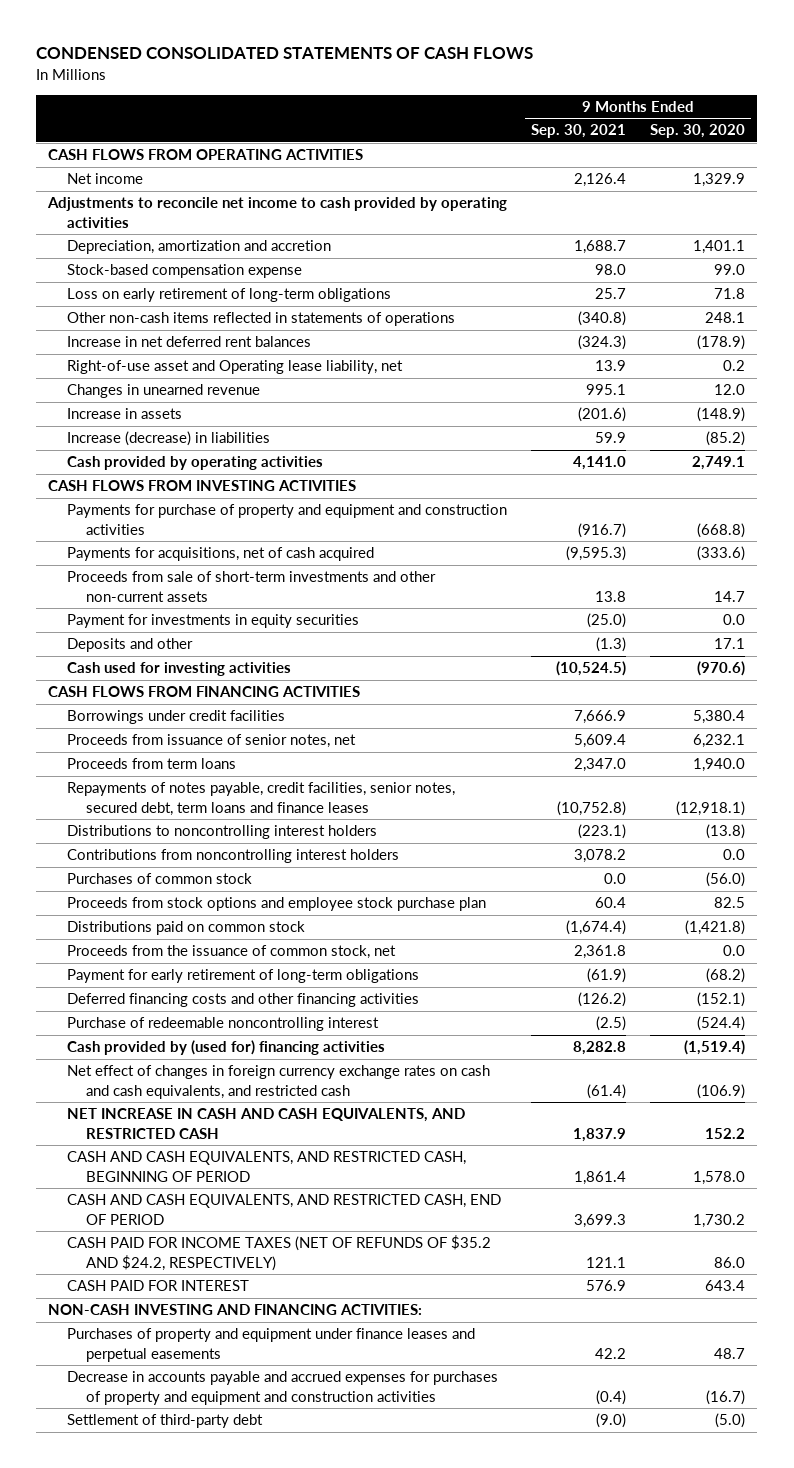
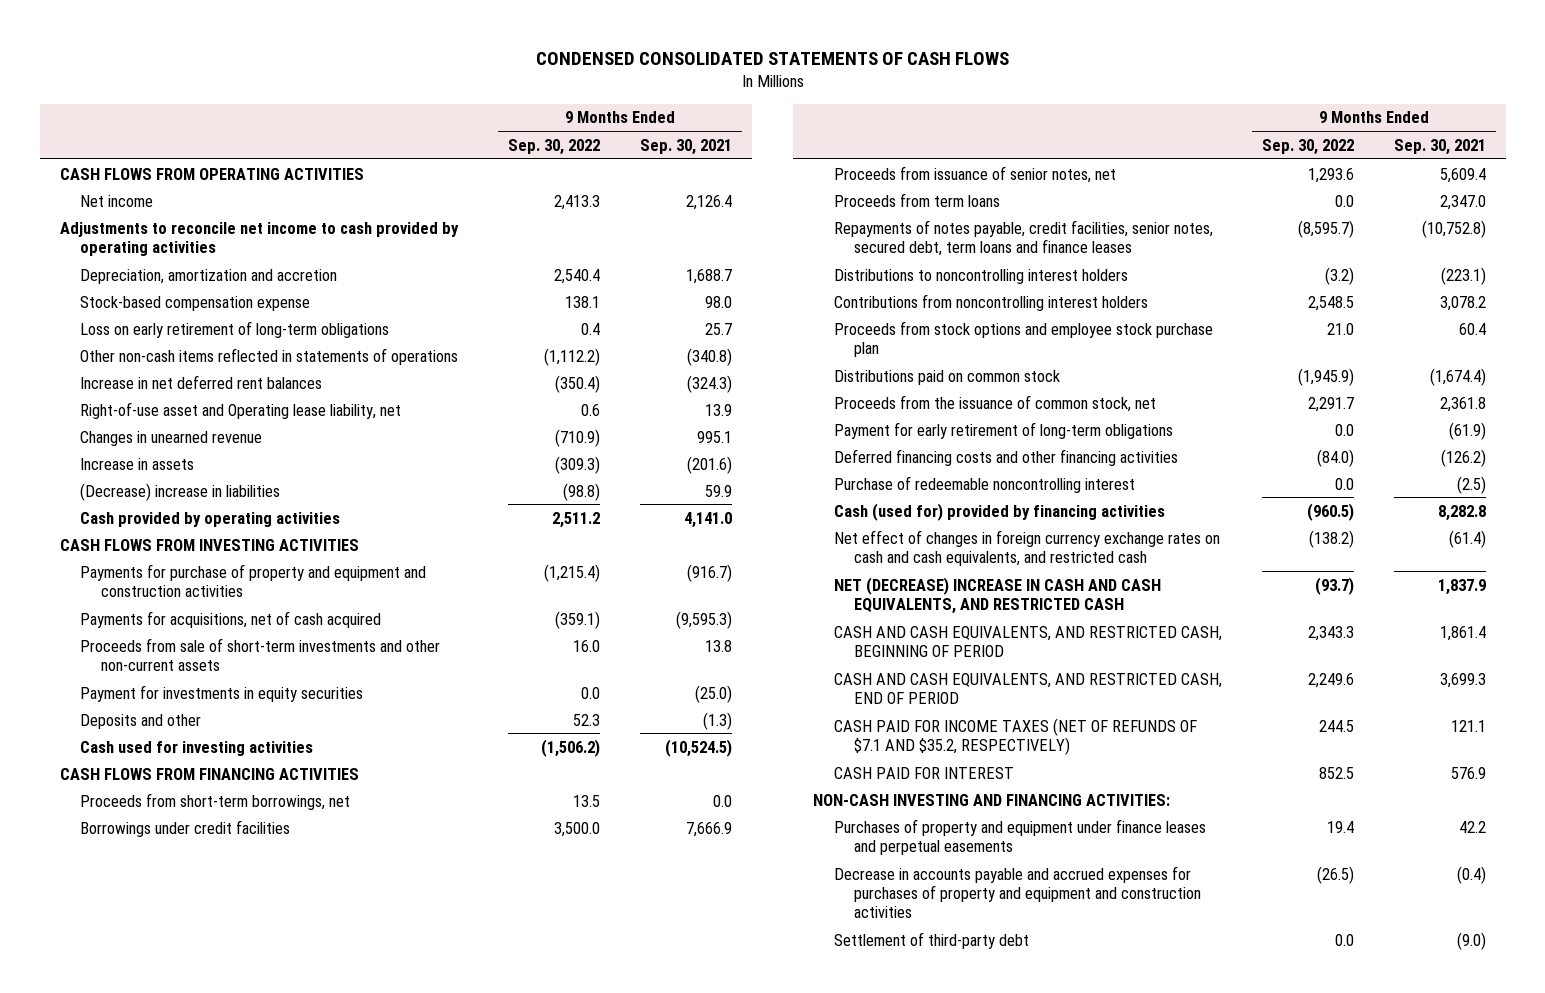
- | 9 Months Ended Sep. 30, 2021 | 9 Months Ended Sep. 30, 2020
+ | 9 Months Ended Sep. 30, 2022 | 9 Months Ended Sep. 30, 2021
- Increase (decrease) in liabilities | 59.9 | (85.2)
+ (Decrease) increase in liabilities | (98.8) | 59.9
+ Proceeds from short-term borrowings, net | 13.5 | 0.0
- Purchases of common stock | 0.0 | (56.0)
- Cash provided by (used for) financing activities | 8,282.8 | (1,519.4)
+ Cash (used for) provided by financing activities | (960.5) | 8,282.8
- NET INCREASE IN CASH AND CASH EQUIVALENTS, AND RESTRICTED CASH | 1,837.9 | 152.2
+ NET (DECREASE) INCREASE IN CASH AND CASH EQUIVALENTS, AND RESTRICTED CASH | (93.7) | 1,837.9
- CASH PAID FOR INCOME TAXES (NET OF REFUNDS OF $35.2 AND $24.2, RESPECTIVELY) | 121.1 | 86.0
+ CASH PAID FOR INCOME TAXES (NET OF REFUNDS OF $7.1 AND $35.2, RESPECTIVELY) | 244.5 | 121.1

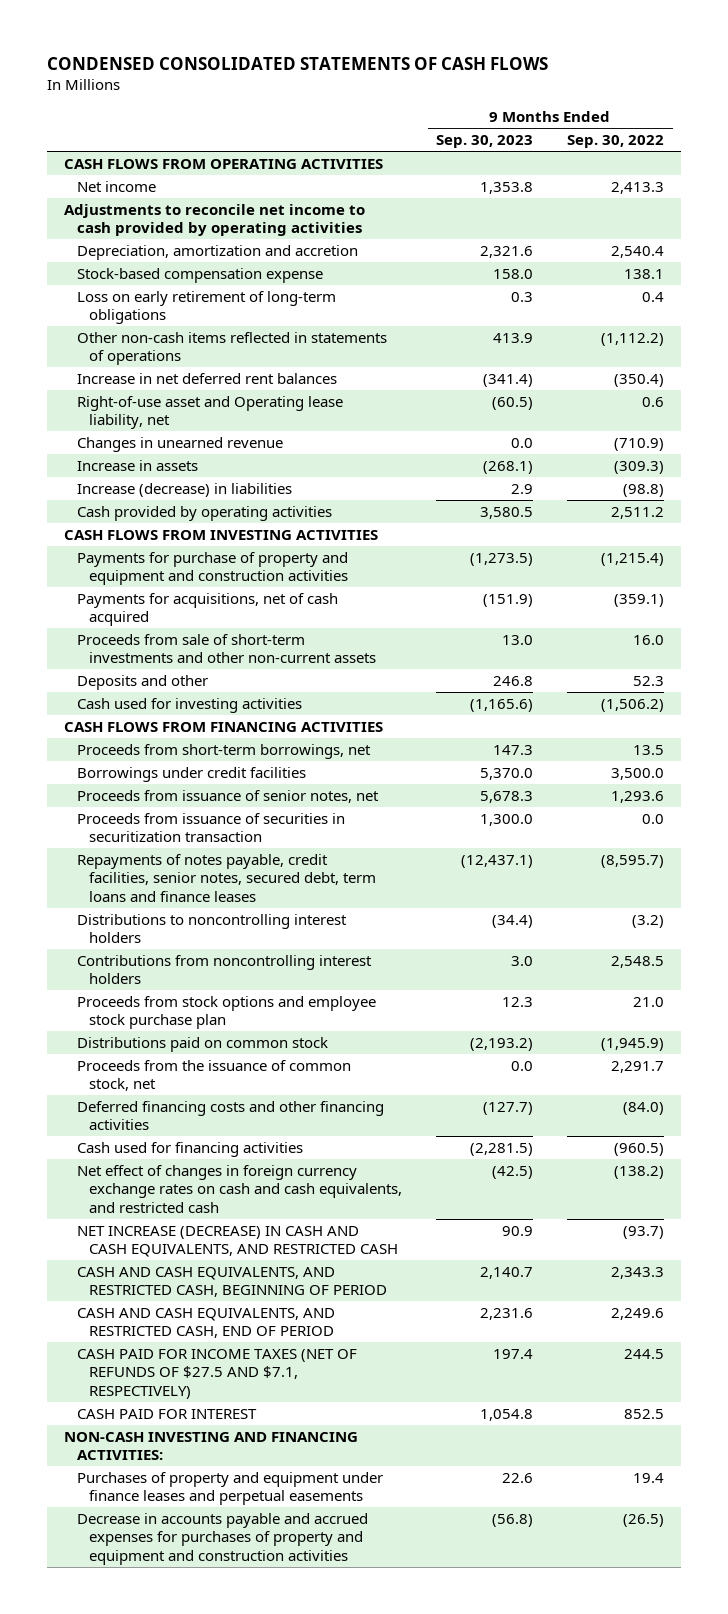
- | 9 Months Ended Sep. 30, 2022 | 9 Months Ended Sep. 30, 2021
+ | 9 Months Ended Sep. 30, 2023 | 9 Months Ended Sep. 30, 2022
- (Decrease) increase in liabilities | (98.8) | 59.9
+ Increase (decrease) in liabilities | 2.9 | (98.8)
- Payment for investments in equity securities | 0.0 | (25.0)
- Proceeds from term loans | 0.0 | 2,347.0
+ Proceeds from issuance of securities in securitization transaction | 1,300.0 | 0.0
- Payment for early retirement of long-term obligations | 0.0 | (61.9)
- Purchase of redeemable noncontrolling interest | 0.0 | (2.5)
- Cash (used for) provided by financing activities | (960.5) | 8,282.8
+ Cash used for financing activities | (2,281.5) | (960.5)
- NET (DECREASE) INCREASE IN CASH AND CASH EQUIVALENTS, AND RESTRICTED CASH | (93.7) | 1,837.9
+ NET INCREASE (DECREASE) IN CASH AND CASH EQUIVALENTS, AND RESTRICTED CASH | 90.9 | (93.7)
- CASH PAID FOR INCOME TAXES (NET OF REFUNDS OF $7.1 AND $35.2, RESPECTIVELY) | 244.5 | 121.1
+ CASH PAID FOR INCOME TAXES (NET OF REFUNDS OF $27.5 AND $7.1, RESPECTIVELY) | 197.4 | 244.5
- Settlement of third-party debt | 0.0 | (9.0)

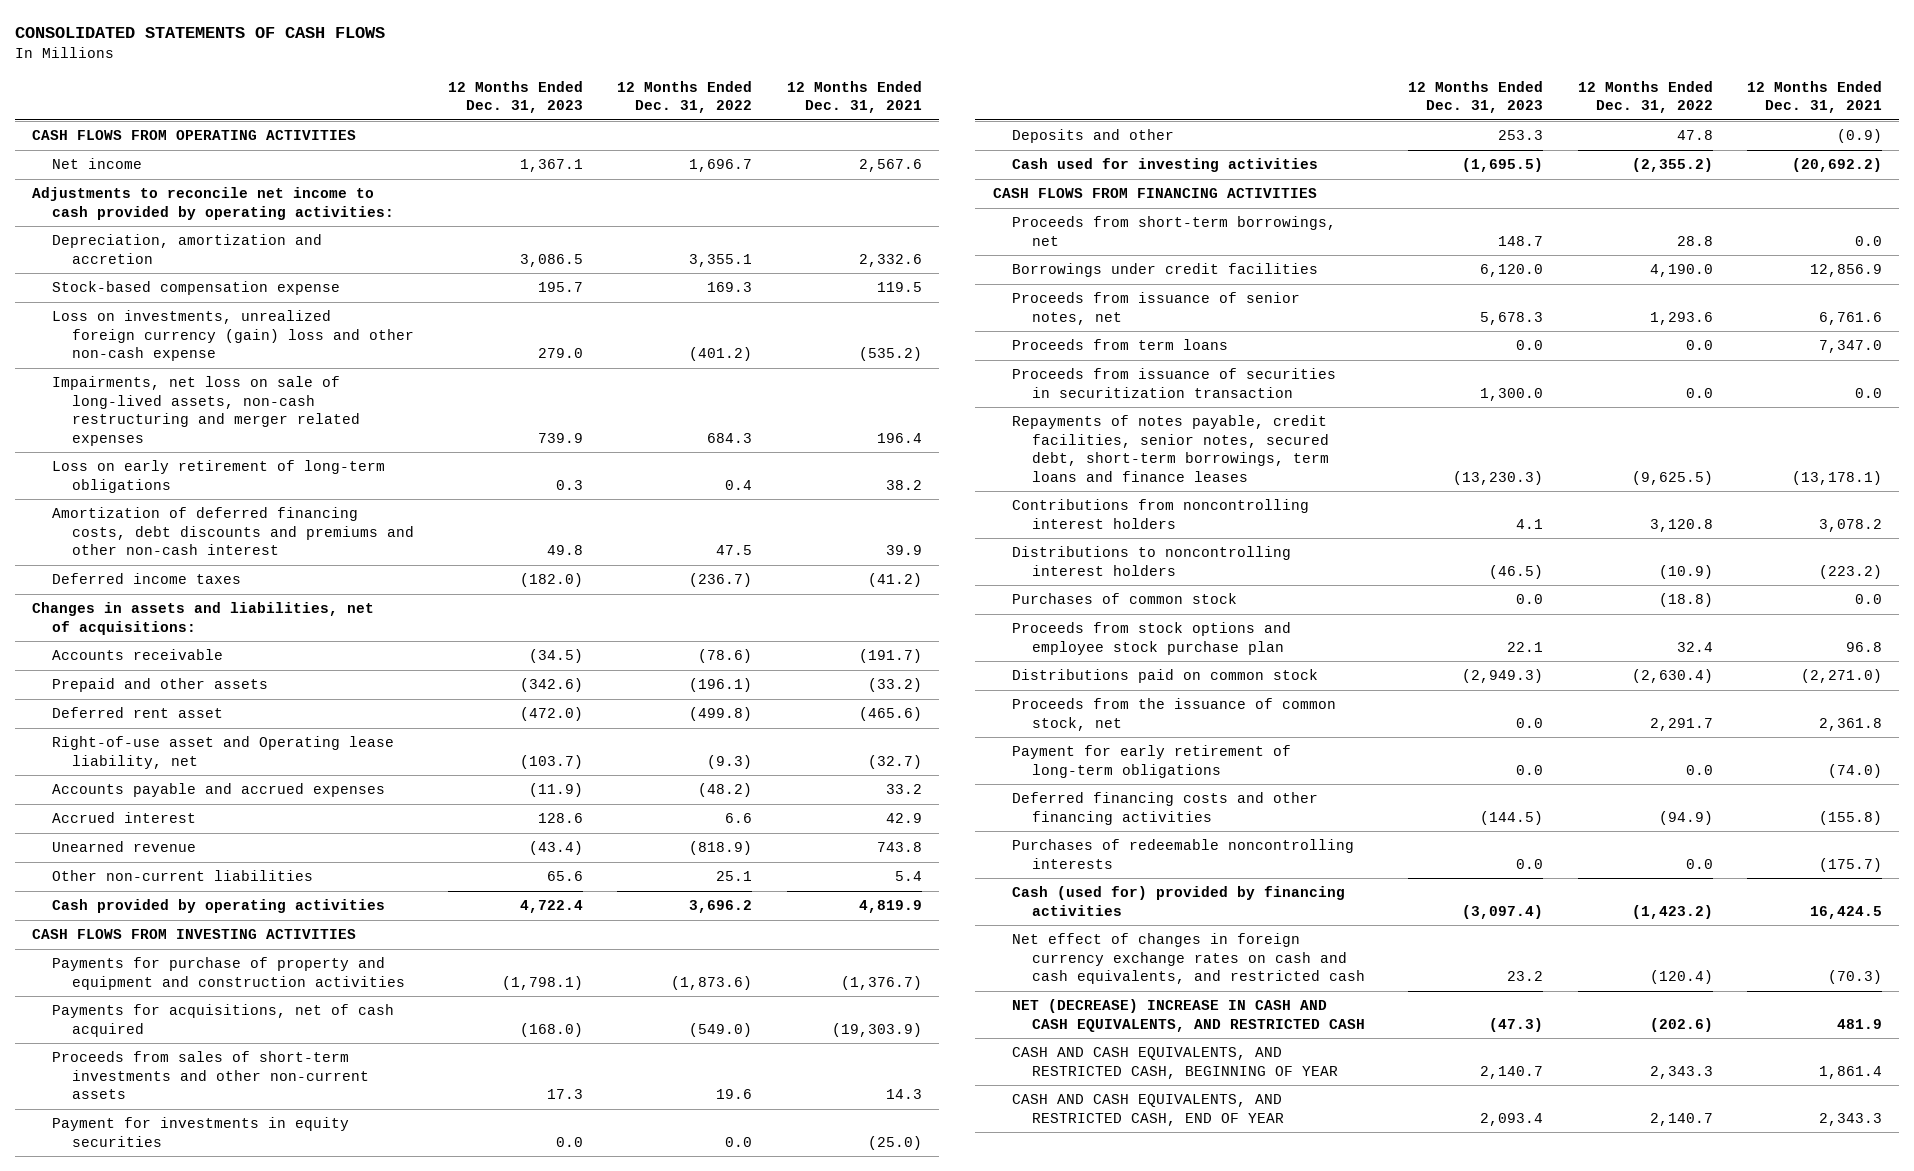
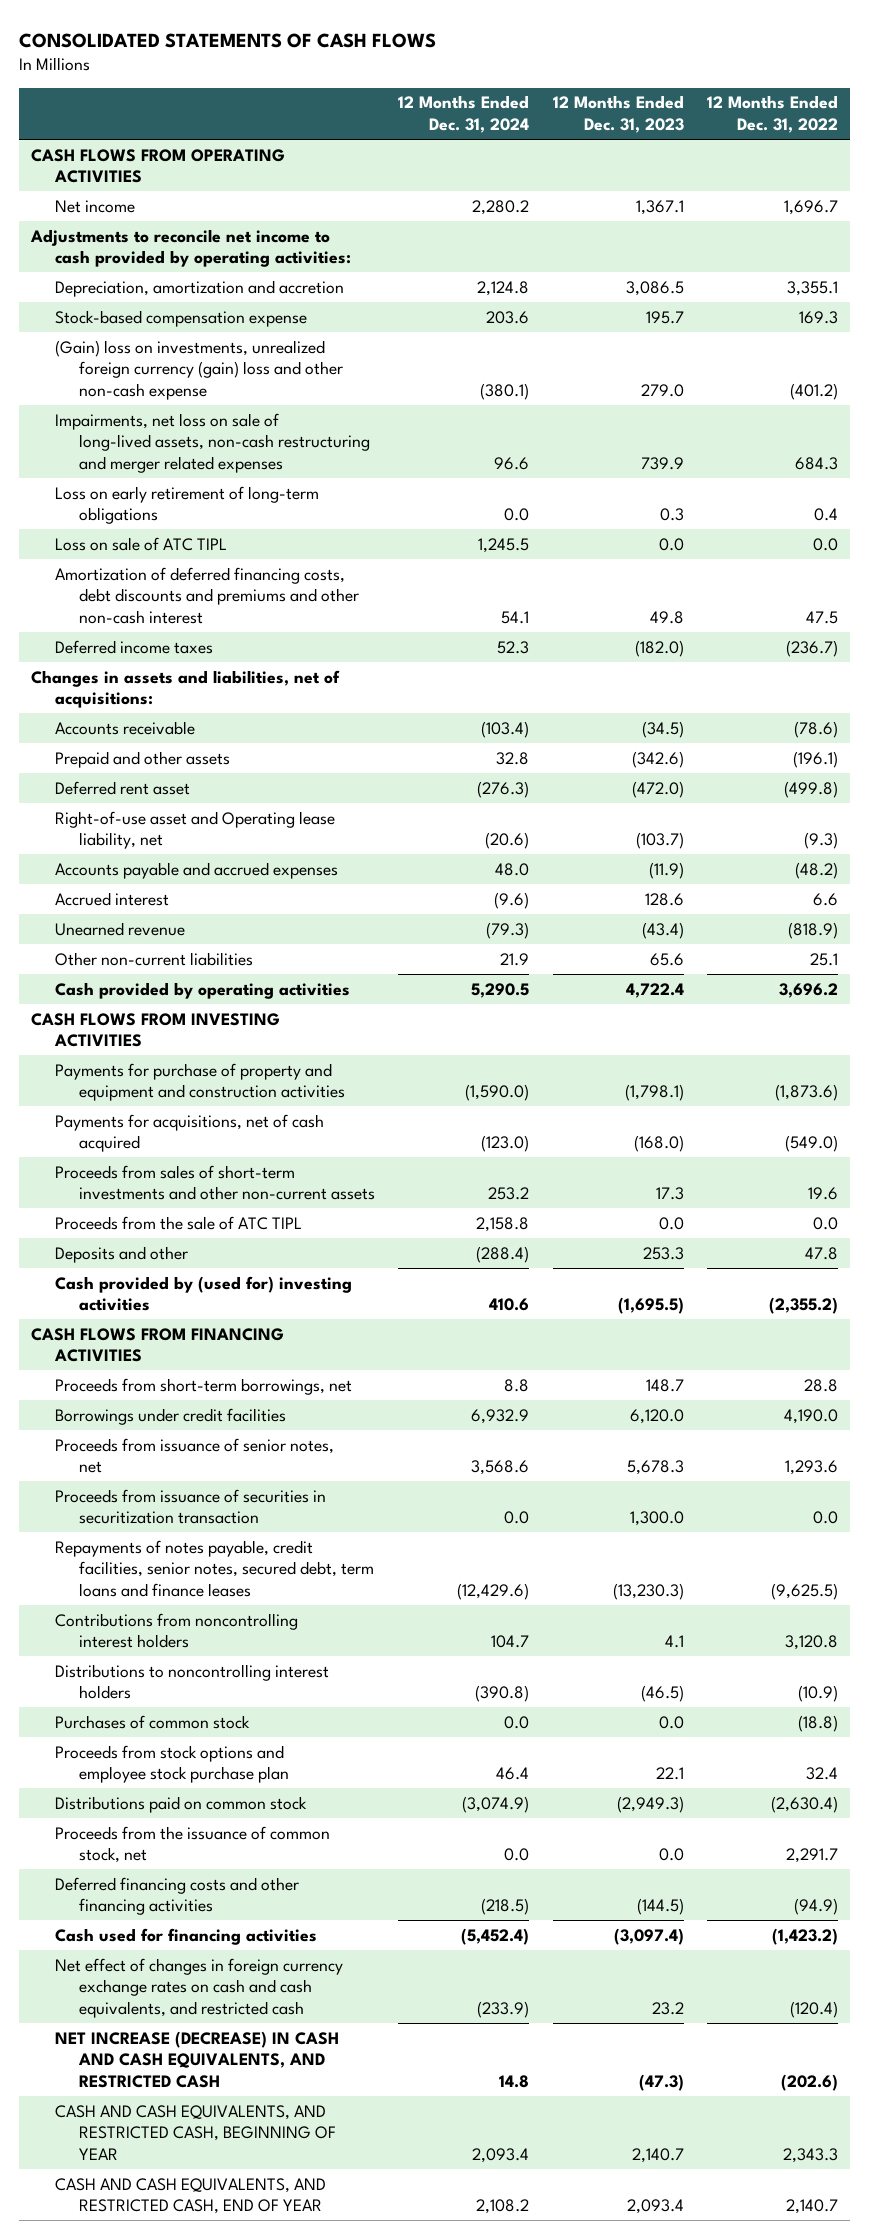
- | 12 Months Ended Dec. 31, 2023 | 12 Months Ended Dec. 31, 2022 | 12 Months Ended Dec. 31, 2021
+ | 12 Months Ended Dec. 31, 2024 | 12 Months Ended Dec. 31, 2023 | 12 Months Ended Dec. 31, 2022
- Loss on investments, unrealized foreign currency (gain) loss and other non-cash expense | 279.0 | (401.2) | (535.2)
+ (Gain) loss on investments, unrealized foreign currency (gain) loss and other non-cash expense | (380.1) | 279.0 | (401.2)
+ Loss on sale of ATC TIPL | 1,245.5 | 0.0 | 0.0
- Payment for investments in equity securities | 0.0 | 0.0 | (25.0)
+ Proceeds from the sale of ATC TIPL | 2,158.8 | 0.0 | 0.0
- Cash used for investing activities | (1,695.5) | (2,355.2) | (20,692.2)
+ Cash provided by (used for) investing activities | 410.6 | (1,695.5) | (2,355.2)
- Proceeds from term loans | 0.0 | 0.0 | 7,347.0
- Repayments of notes payable, credit facilities, senior notes, secured debt, short-term borrowings, term loans and finance leases | (13,230.3) | (9,625.5) | (13,178.1)
+ Repayments of notes payable, credit facilities, senior notes, secured debt, term loans and finance leases | (12,429.6) | (13,230.3) | (9,625.5)
- Payment for early retirement of long-term obligations | 0.0 | 0.0 | (74.0)
- Purchases of redeemable noncontrolling interests | 0.0 | 0.0 | (175.7)
- Cash (used for) provided by financing activities | (3,097.4) | (1,423.2) | 16,424.5
+ Cash used for financing activities | (5,452.4) | (3,097.4) | (1,423.2)
- NET (DECREASE) INCREASE IN CASH AND CASH EQUIVALENTS, AND RESTRICTED CASH | (47.3) | (202.6) | 481.9
+ NET INCREASE (DECREASE) IN CASH AND CASH EQUIVALENTS, AND RESTRICTED CASH | 14.8 | (47.3) | (202.6)

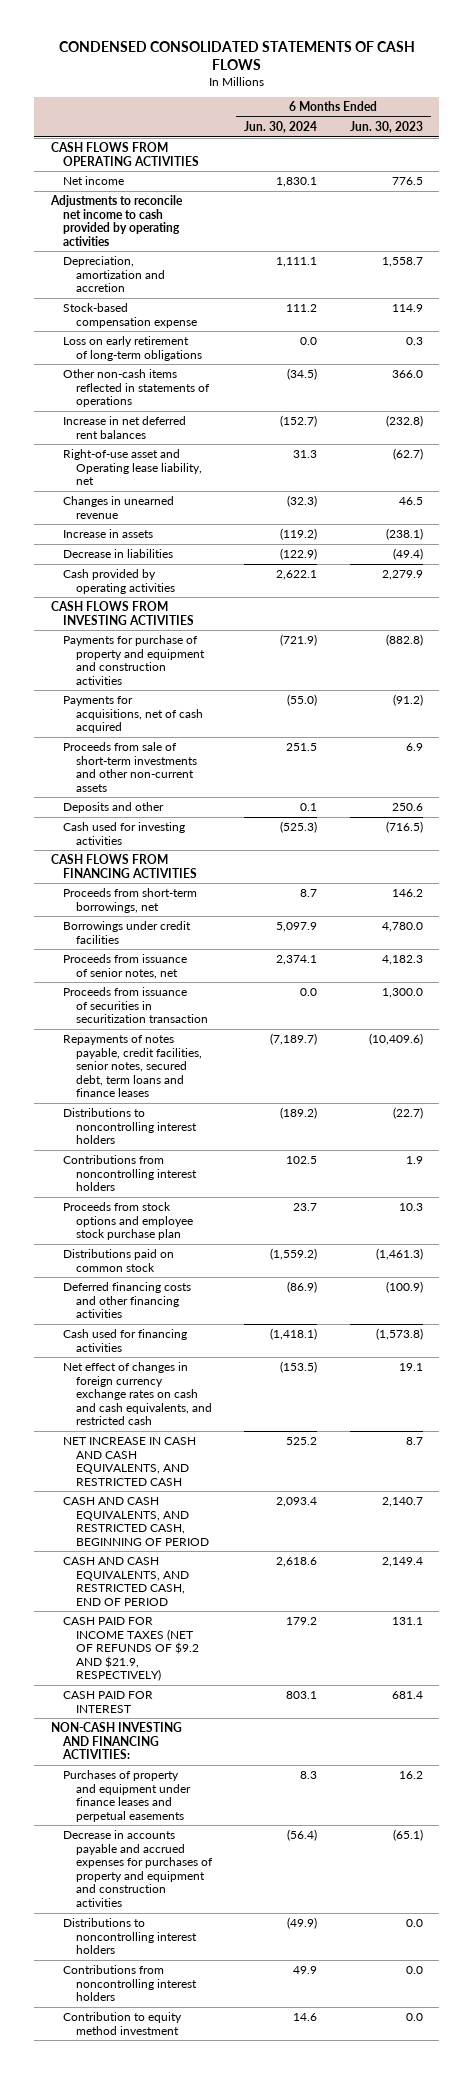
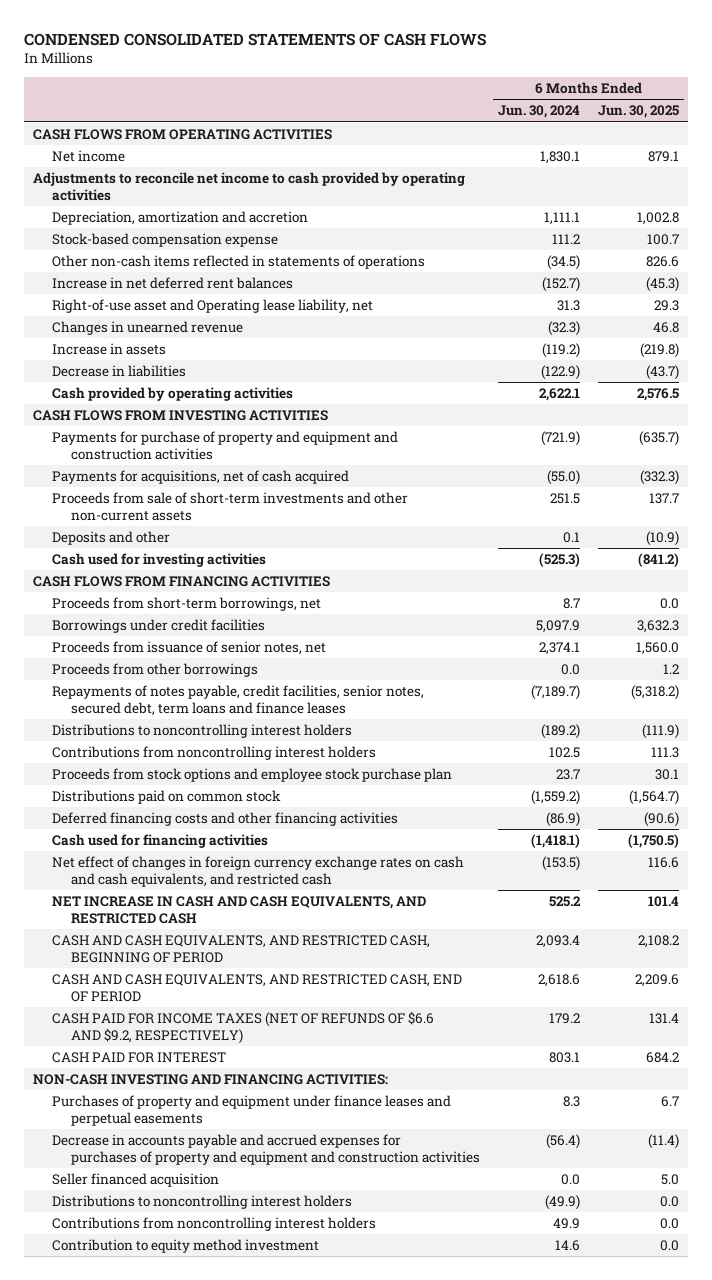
- | 6 Months Ended Jun. 30, 2024 | 6 Months Ended Jun. 30, 2023
+ | 6 Months Ended Jun. 30, 2024 | 6 Months Ended Jun. 30, 2025
- Loss on early retirement of long-term obligations | 0.0 | 0.3
- Proceeds from issuance of securities in securitization transaction | 0.0 | 1,300.0
+ Proceeds from other borrowings | 0.0 | 1.2
- CASH PAID FOR INCOME TAXES (NET OF REFUNDS OF $9.2 AND $21.9, RESPECTIVELY) | 179.2 | 131.1
+ CASH PAID FOR INCOME TAXES (NET OF REFUNDS OF $6.6 AND $9.2, RESPECTIVELY) | 179.2 | 131.4
+ Seller financed acquisition | 0.0 | 5.0

